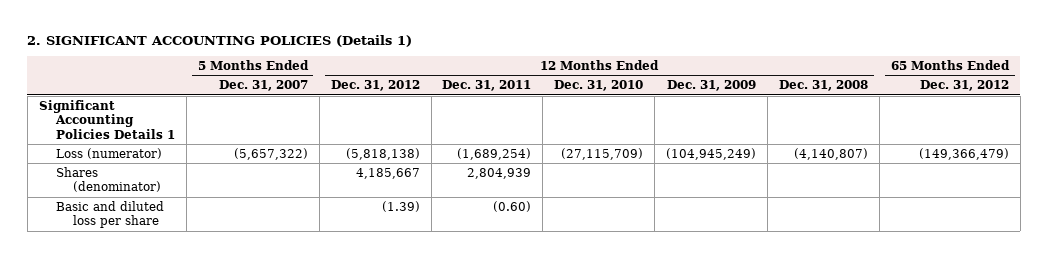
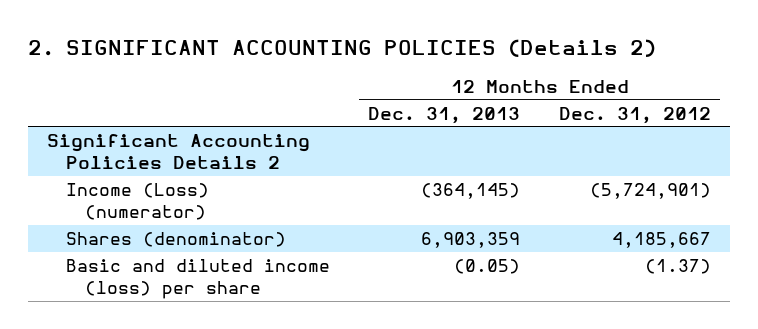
- 2. SIGNIFICANT ACCOUNTING POLICIES (Details 1)
+ 2. SIGNIFICANT ACCOUNTING POLICIES (Details 2)
- | 5 Months Ended Dec. 31, 2007 | 12 Months Ended Dec. 31, 2012 | 12 Months Ended Dec. 31, 2011 | 12 Months Ended Dec. 31, 2010 | 12 Months Ended Dec. 31, 2009 | 12 Months Ended Dec. 31, 2008 | 65 Months Ended Dec. 31, 2012
+ | 12 Months Ended Dec. 31, 2013 | 12 Months Ended Dec. 31, 2012
- Significant Accounting Policies Details 1
- Loss (numerator) | (5,657,322) | (5,818,138) | (1,689,254) | (27,115,709) | (104,945,249) | (4,140,807) | (149,366,479)
+ Significant Accounting Policies Details 2
+ Income (Loss) (numerator) | (364,145) | (5,724,901)
- Basic and diluted loss per share | | (1.39) | (0.60) | | | |
+ Basic and diluted income (loss) per share | (0.05) | (1.37)

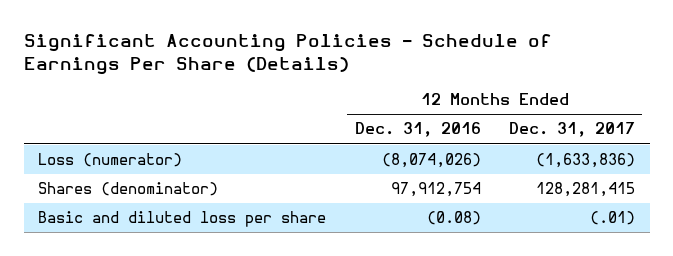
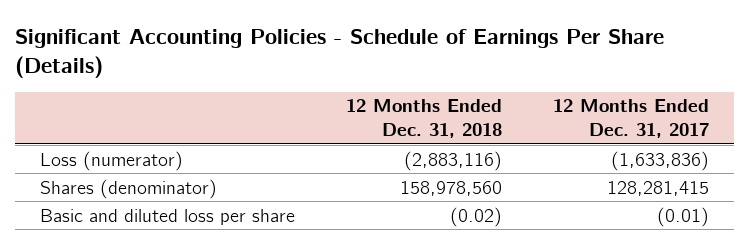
- | 12 Months Ended Dec. 31, 2016 | 12 Months Ended Dec. 31, 2017
+ | 12 Months Ended Dec. 31, 2018 | 12 Months Ended Dec. 31, 2017
- Basic and diluted loss per share | (0.08) | (.01)
+ Basic and diluted loss per share | (0.02) | (0.01)

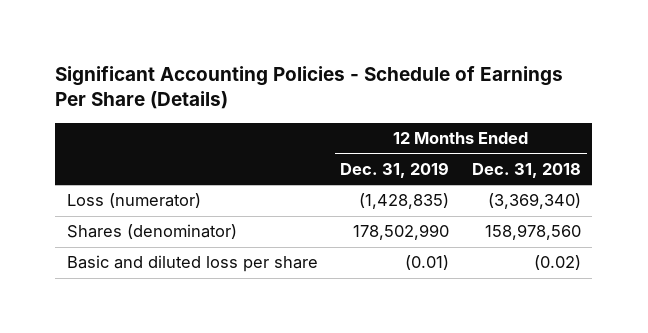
- | 12 Months Ended Dec. 31, 2018 | 12 Months Ended Dec. 31, 2017
+ | 12 Months Ended Dec. 31, 2019 | 12 Months Ended Dec. 31, 2018
- Loss (numerator) | (2,883,116) | (1,633,836)
+ Loss (numerator) | (1,428,835) | (3,369,340)

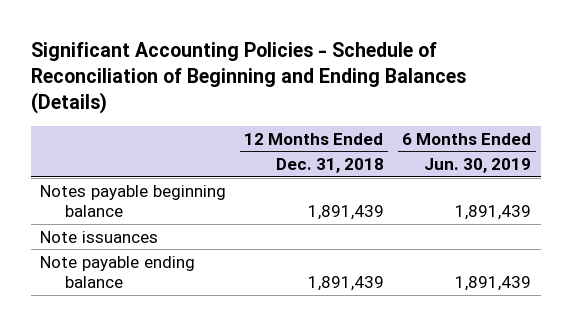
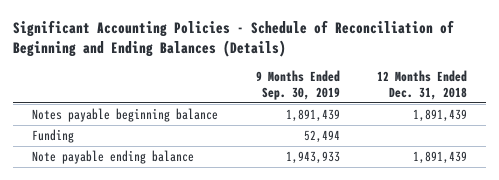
- | 12 Months Ended Dec. 31, 2018 | 6 Months Ended Jun. 30, 2019
+ | 9 Months Ended Sep. 30, 2019 | 12 Months Ended Dec. 31, 2018
- Note issuances
+ Funding | 52,494 |

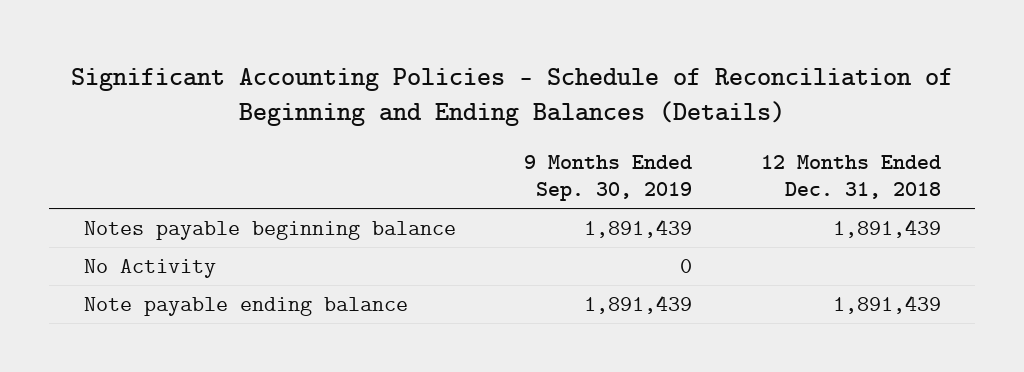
- Funding | 52,494 |
- Note payable ending balance | 1,943,933 | 1,891,439
+ No Activity | 0 |
+ Note payable ending balance | 1,891,439 | 1,891,439

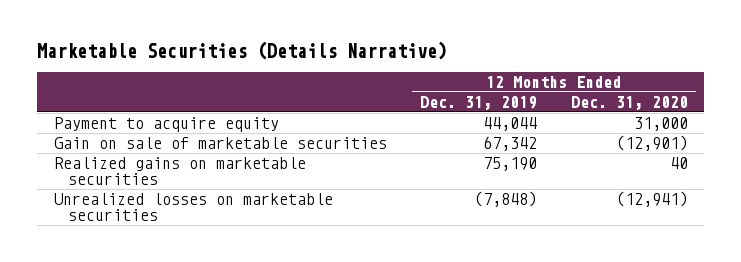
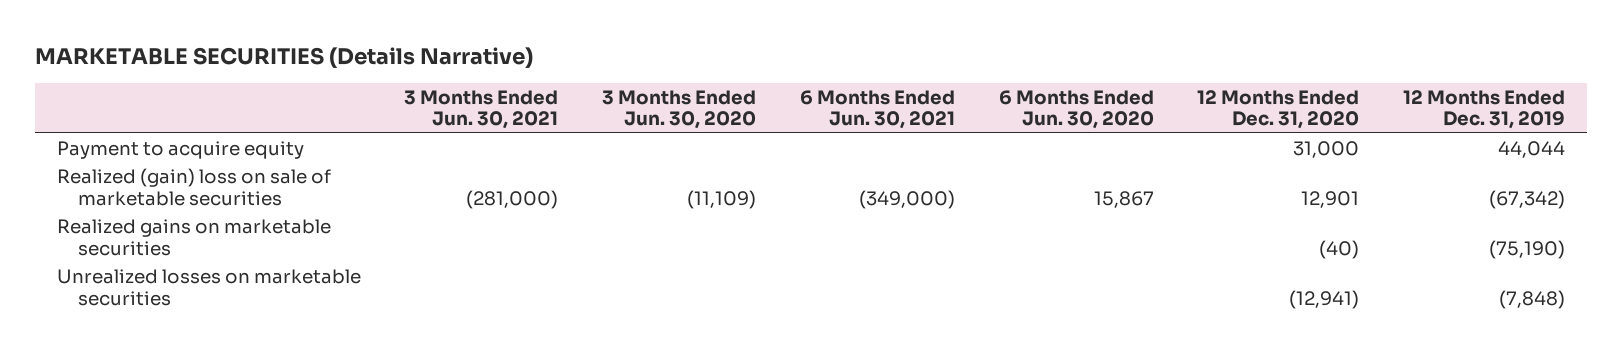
- Marketable Securities (Details Narrative)
+ MARKETABLE SECURITIES (Details Narrative)
- | 12 Months Ended Dec. 31, 2019 | 12 Months Ended Dec. 31, 2020
+ | 3 Months Ended Jun. 30, 2021 | 3 Months Ended Jun. 30, 2020 | 6 Months Ended Jun. 30, 2021 | 6 Months Ended Jun. 30, 2020 | 12 Months Ended Dec. 31, 2020 | 12 Months Ended Dec. 31, 2019
- Gain on sale of marketable securities | 67,342 | (12,901)
- Realized gains on marketable securities | 75,190 | 40
+ Realized (gain) loss on sale of marketable securities | (281,000) | (11,109) | (349,000) | 15,867 | 12,901 | (67,342)
+ Realized gains on marketable securities | | | | | (40) | (75,190)

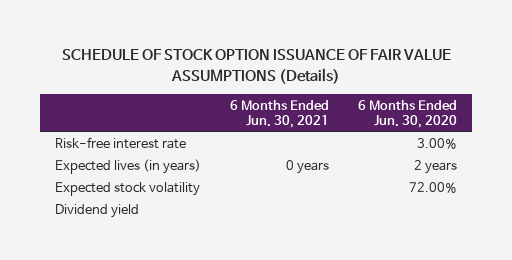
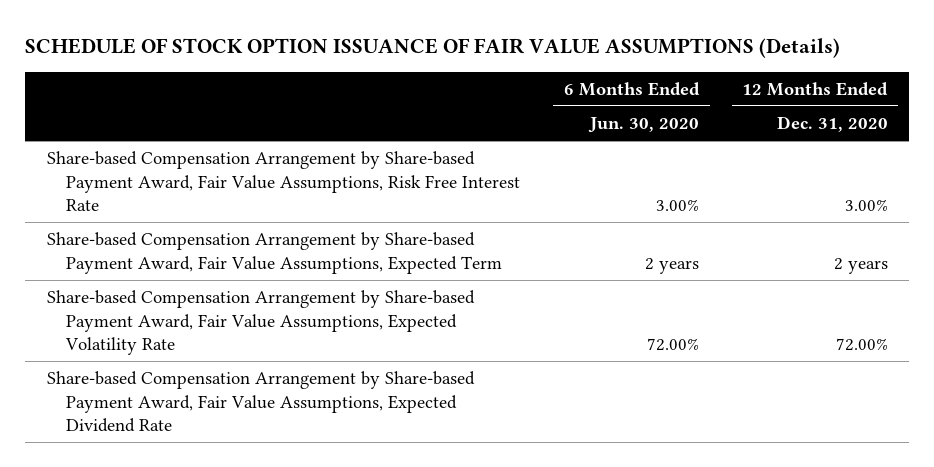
- | 6 Months Ended Jun. 30, 2021 | 6 Months Ended Jun. 30, 2020
+ | 6 Months Ended Jun. 30, 2020 | 12 Months Ended Dec. 31, 2020
- Risk-free interest rate | | 3.00%
- Expected lives (in years) | 0 years | 2 years
- Expected stock volatility | | 72.00%
- Dividend yield
+ Share-based Compensation Arrangement by Share-based Payment Award, Fair Value Assumptions, Risk Free Interest Rate | 3.00% | 3.00%
+ Share-based Compensation Arrangement by Share-based Payment Award, Fair Value Assumptions, Expected Term | 2 years | 2 years
+ Share-based Compensation Arrangement by Share-based Payment Award, Fair Value Assumptions, Expected Volatility Rate | 72.00% | 72.00%
+ Share-based Compensation Arrangement by Share-based Payment Award, Fair Value Assumptions, Expected Dividend Rate

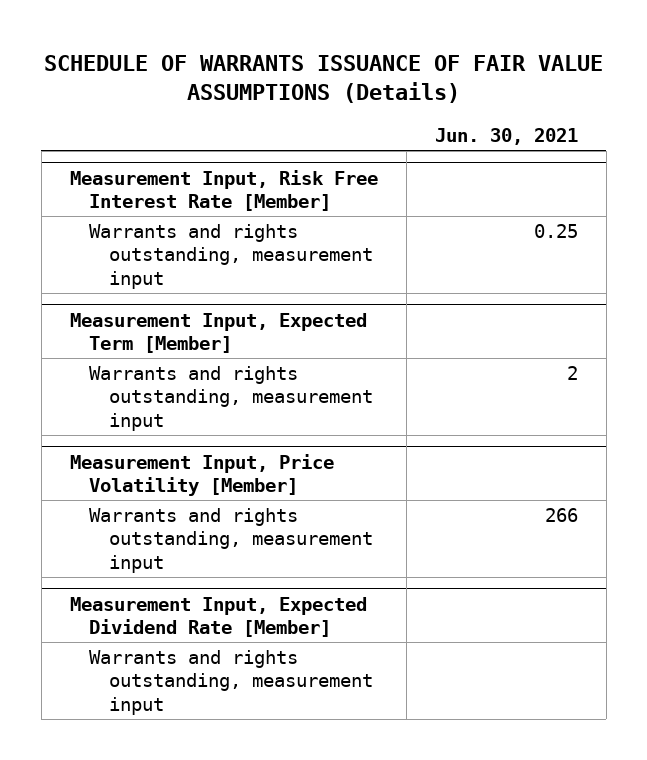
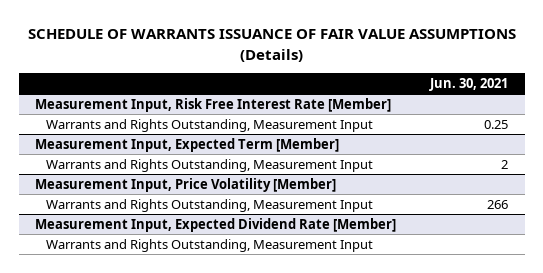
@ Measurement Input, Risk Free Interest Rate [Member]
- Warrants and rights outstanding, measurement input | 0.25
+ Warrants and Rights Outstanding, Measurement Input | 0.25
@ Measurement Input, Expected Term [Member]
- Warrants and rights outstanding, measurement input | 2
+ Warrants and Rights Outstanding, Measurement Input | 2
@ Measurement Input, Price Volatility [Member]
- Warrants and rights outstanding, measurement input | 266
+ Warrants and Rights Outstanding, Measurement Input | 266
@ Measurement Input, Expected Dividend Rate [Member]
- Warrants and rights outstanding, measurement input
+ Warrants and Rights Outstanding, Measurement Input

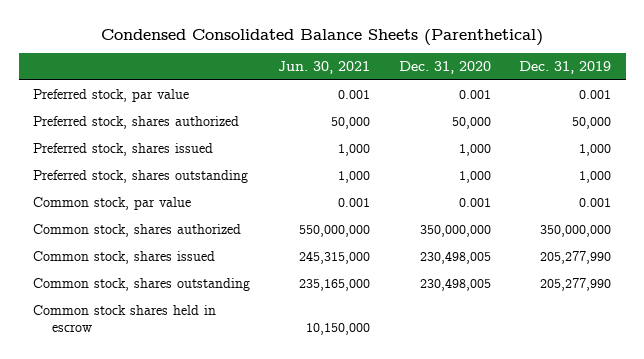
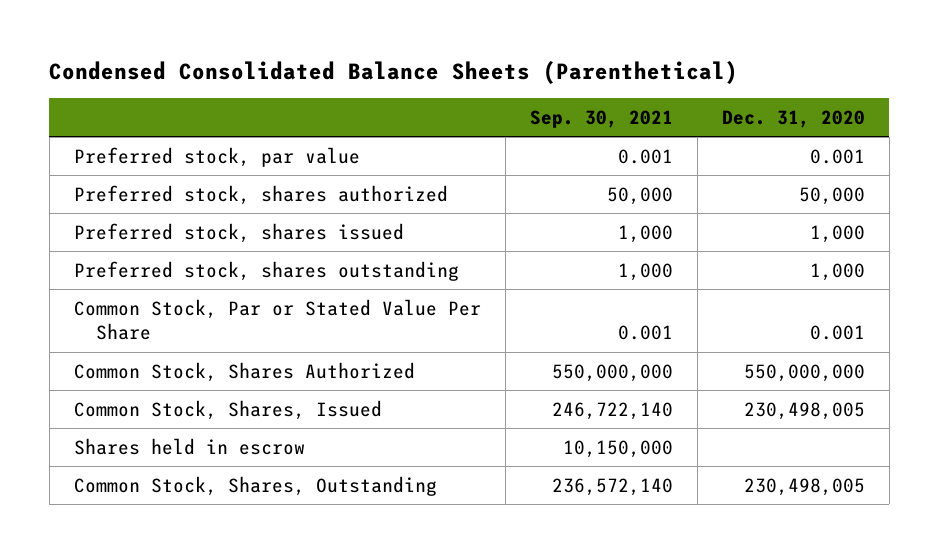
- | Jun. 30, 2021 | Dec. 31, 2020 | Dec. 31, 2019
+ | Sep. 30, 2021 | Dec. 31, 2020
- Common stock, par value | 0.001 | 0.001 | 0.001
- Common stock, shares authorized | 550,000,000 | 350,000,000 | 350,000,000
- Common stock, shares issued | 245,315,000 | 230,498,005 | 205,277,990
- Common stock, shares outstanding | 235,165,000 | 230,498,005 | 205,277,990
- Common stock shares held in escrow | 10,150,000 | |
+ Common Stock, Par or Stated Value Per Share | 0.001 | 0.001
+ Common Stock, Shares Authorized | 550,000,000 | 550,000,000
+ Common Stock, Shares, Issued | 246,722,140 | 230,498,005
+ Shares held in escrow | 10,150,000 |
+ Common Stock, Shares, Outstanding | 236,572,140 | 230,498,005

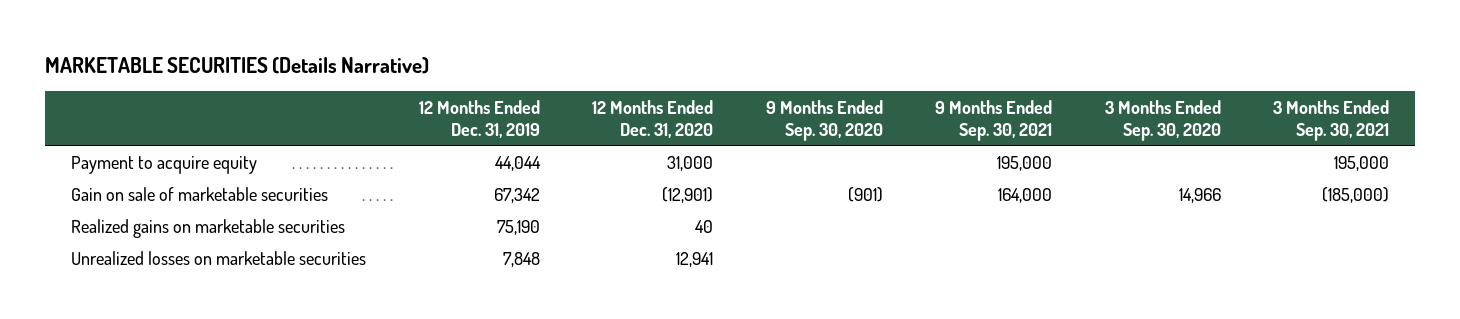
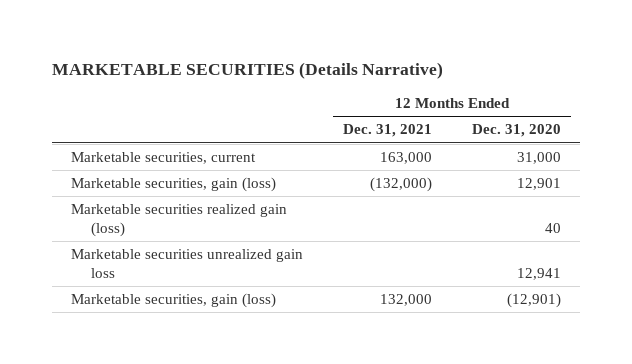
- | 12 Months Ended Dec. 31, 2019 | 12 Months Ended Dec. 31, 2020 | 9 Months Ended Sep. 30, 2020 | 9 Months Ended Sep. 30, 2021 | 3 Months Ended Sep. 30, 2020 | 3 Months Ended Sep. 30, 2021
+ | 12 Months Ended Dec. 31, 2021 | 12 Months Ended Dec. 31, 2020
- Payment to acquire equity | 44,044 | 31,000 | | 195,000 | | 195,000
- Gain on sale of marketable securities | 67,342 | (12,901) | (901) | 164,000 | 14,966 | (185,000)
- Realized gains on marketable securities | 75,190 | 40 | | | |
- Unrealized losses on marketable securities | 7,848 | 12,941 | | | |
+ Marketable securities, current | 163,000 | 31,000
+ Marketable securities, gain (loss) | (132,000) | 12,901
+ Marketable securities realized gain (loss) | | 40
+ Marketable securities unrealized gain loss | | 12,941
+ Marketable securities, gain (loss) | 132,000 | (12,901)

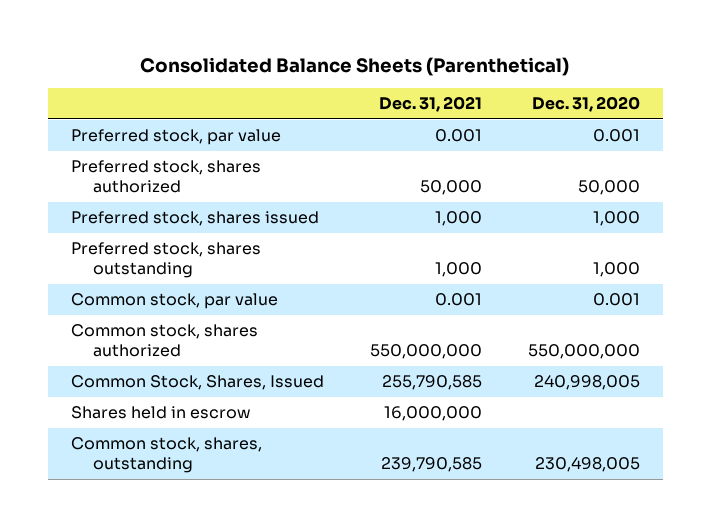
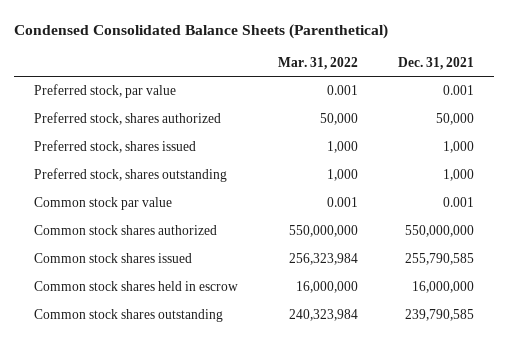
- Consolidated Balance Sheets (Parenthetical)
+ Condensed Consolidated Balance Sheets (Parenthetical)
- | Dec. 31, 2021 | Dec. 31, 2020
+ | Mar. 31, 2022 | Dec. 31, 2021
- Common stock, par value | 0.001 | 0.001
- Common stock, shares authorized | 550,000,000 | 550,000,000
- Common Stock, Shares, Issued | 255,790,585 | 240,998,005
- Shares held in escrow | 16,000,000 |
- Common stock, shares, outstanding | 239,790,585 | 230,498,005
+ Common stock par value | 0.001 | 0.001
+ Common stock shares authorized | 550,000,000 | 550,000,000
+ Common stock shares issued | 256,323,984 | 255,790,585
+ Common stock shares held in escrow | 16,000,000 | 16,000,000
+ Common stock shares outstanding | 240,323,984 | 239,790,585

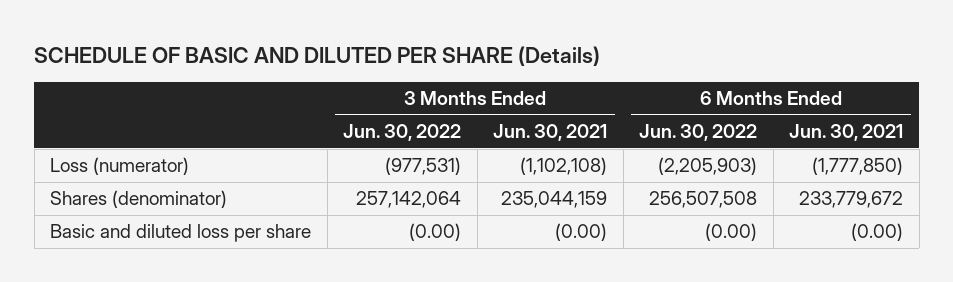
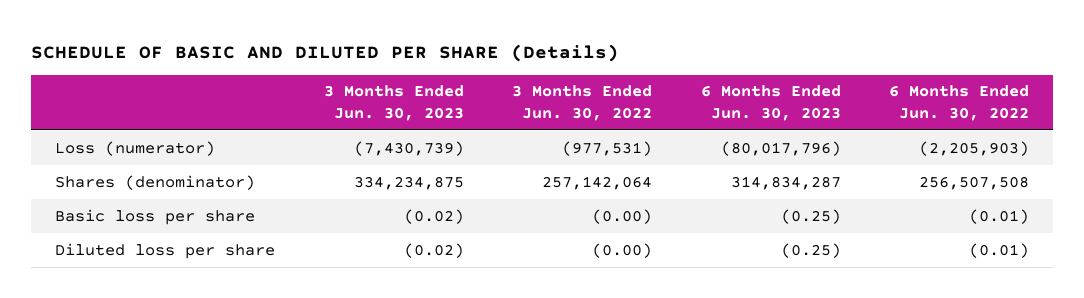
- | 3 Months Ended Jun. 30, 2022 | 3 Months Ended Jun. 30, 2021 | 6 Months Ended Jun. 30, 2022 | 6 Months Ended Jun. 30, 2021
+ | 3 Months Ended Jun. 30, 2023 | 3 Months Ended Jun. 30, 2022 | 6 Months Ended Jun. 30, 2023 | 6 Months Ended Jun. 30, 2022
- Basic and diluted loss per share | (0.00) | (0.00) | (0.00) | (0.00)
+ Basic loss per share | (0.02) | (0.00) | (0.25) | (0.01)
+ Diluted loss per share | (0.02) | (0.00) | (0.25) | (0.01)

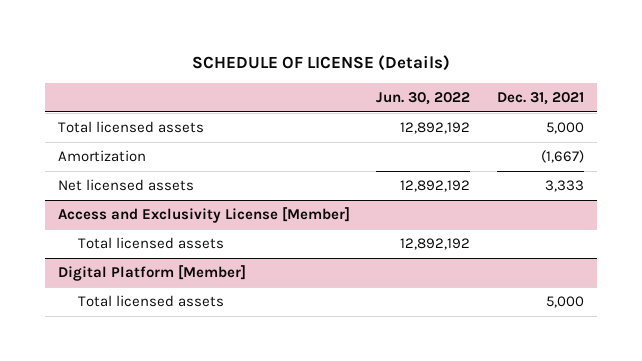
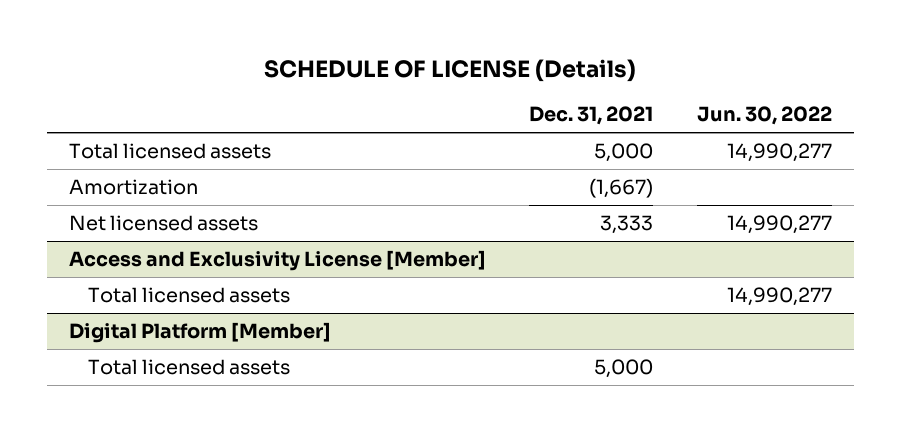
- | Jun. 30, 2022 | Dec. 31, 2021
+ | Dec. 31, 2021 | Jun. 30, 2022
- Total licensed assets | 12,892,192 | 5,000
+ Total licensed assets | 5,000 | 14,990,277
- Net licensed assets | 12,892,192 | 3,333
+ Net licensed assets | 3,333 | 14,990,277
@ Access and Exclusivity License [Member]
- Total licensed assets | 12,892,192 |
+ Total licensed assets | | 14,990,277

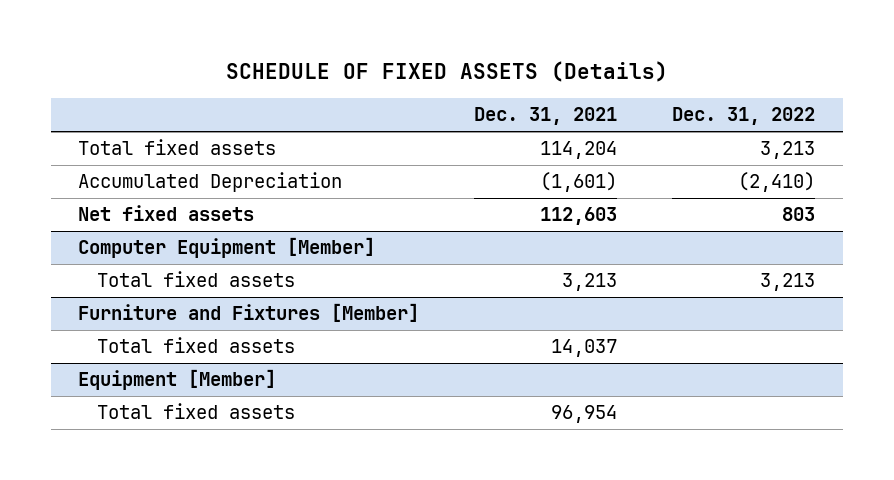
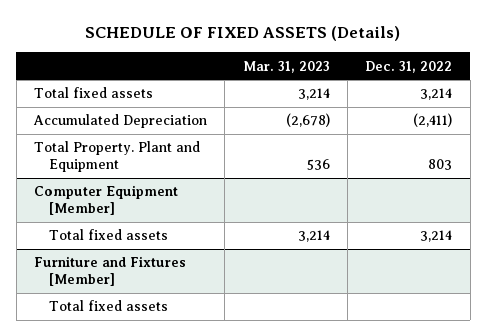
- | Dec. 31, 2021 | Dec. 31, 2022
+ | Mar. 31, 2023 | Dec. 31, 2022
- Total fixed assets | 114,204 | 3,213
- Accumulated Depreciation | (1,601) | (2,410)
- Net fixed assets | 112,603 | 803
+ Total fixed assets | 3,214 | 3,214
+ Accumulated Depreciation | (2,678) | (2,411)
+ Total Property. Plant and Equipment | 536 | 803
@ Computer Equipment [Member]
- Total fixed assets | 3,213 | 3,213
+ Total fixed assets | 3,214 | 3,214
- Equipment [Member]
- Total fixed assets | 96,954 |

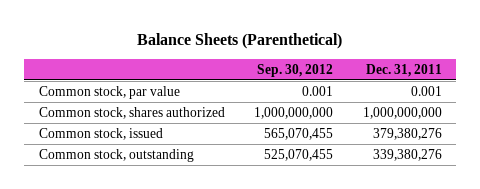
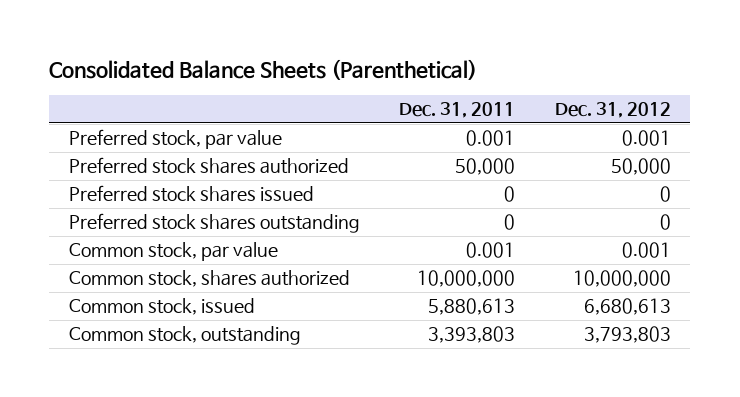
- Balance Sheets (Parenthetical)
+ Consolidated Balance Sheets (Parenthetical)
- | Sep. 30, 2012 | Dec. 31, 2011
+ | Dec. 31, 2011 | Dec. 31, 2012
+ Preferred stock, par value | 0.001 | 0.001
+ Preferred stock shares authorized | 50,000 | 50,000
+ Preferred stock shares issued | 0 | 0
+ Preferred stock shares outstanding | 0 | 0
- Common stock, shares authorized | 1,000,000,000 | 1,000,000,000
- Common stock, issued | 565,070,455 | 379,380,276
- Common stock, outstanding | 525,070,455 | 339,380,276
+ Common stock, shares authorized | 10,000,000 | 10,000,000
+ Common stock, issued | 5,880,613 | 6,680,613
+ Common stock, outstanding | 3,393,803 | 3,793,803

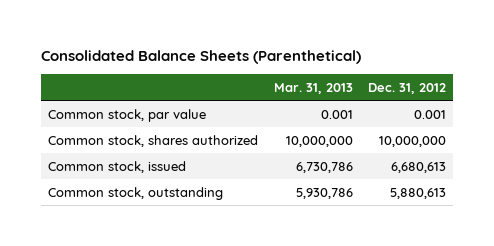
- | Dec. 31, 2011 | Dec. 31, 2012
+ | Mar. 31, 2013 | Dec. 31, 2012
- Preferred stock, par value | 0.001 | 0.001
- Preferred stock shares authorized | 50,000 | 50,000
- Preferred stock shares issued | 0 | 0
- Preferred stock shares outstanding | 0 | 0
- Common stock, outstanding | 3,393,803 | 3,793,803
+ Common stock, outstanding | 5,930,786 | 5,880,613

